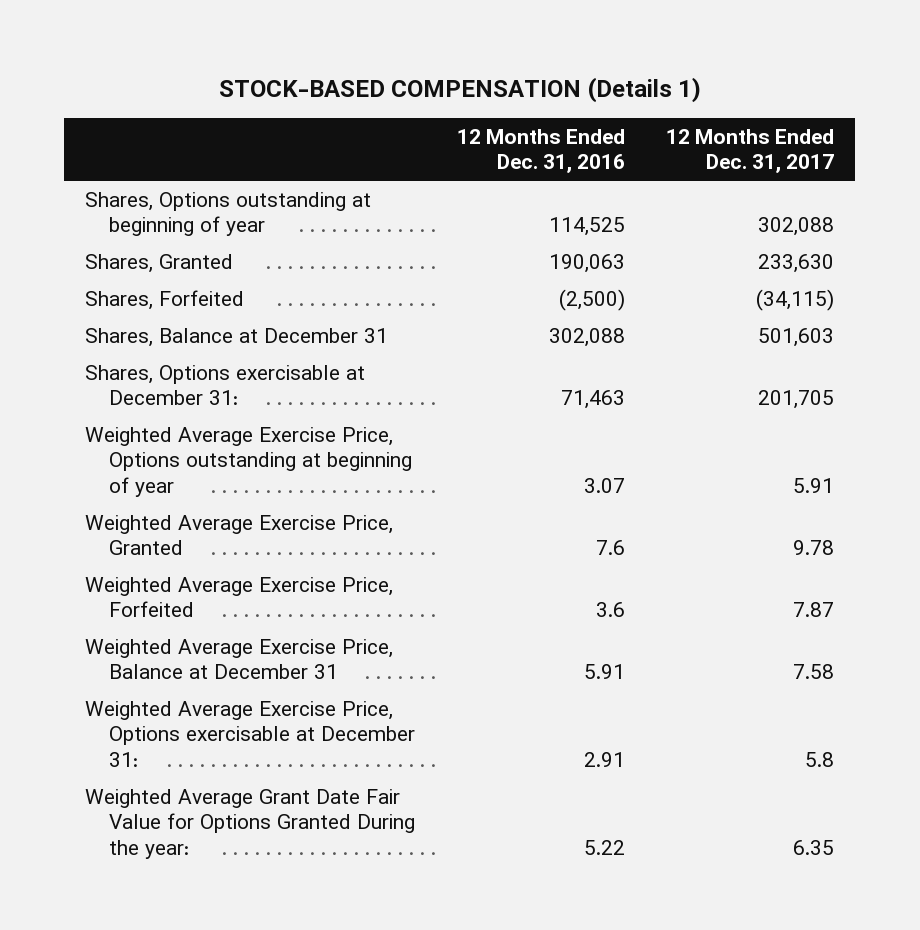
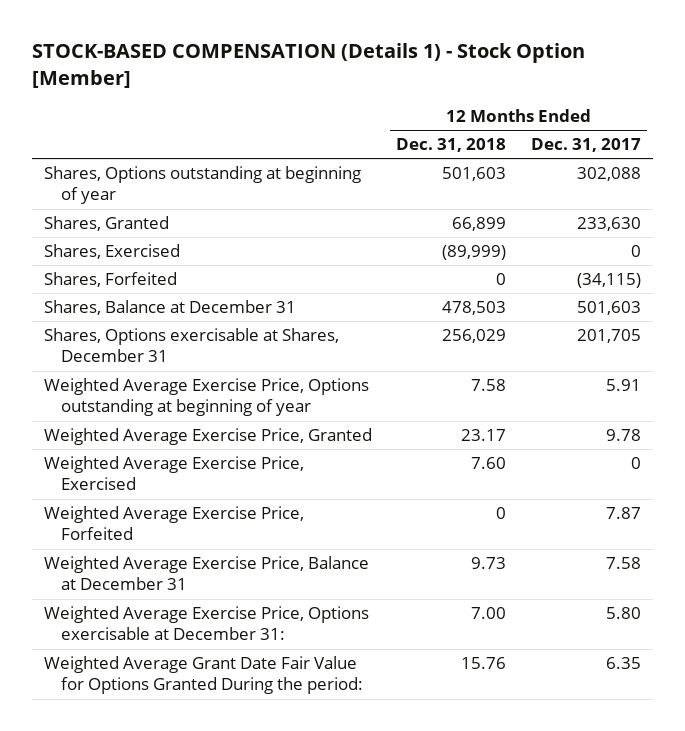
- STOCK-BASED COMPENSATION (Details 1)
+ STOCK-BASED COMPENSATION (Details 1) - Stock Option [Member]
- | 12 Months Ended Dec. 31, 2016 | 12 Months Ended Dec. 31, 2017
+ | 12 Months Ended Dec. 31, 2018 | 12 Months Ended Dec. 31, 2017
+ Shares, Exercised | (89,999) | 0
- Shares, Options exercisable at December 31: | 71,463 | 201,705
+ Shares, Options exercisable at Shares, December 31 | 256,029 | 201,705
+ Weighted Average Exercise Price, Exercised | 7.60 | 0
- Weighted Average Exercise Price, Options exercisable at December 31: | 2.91 | 5.8
- Weighted Average Grant Date Fair Value for Options Granted During the year: | 5.22 | 6.35
+ Weighted Average Exercise Price, Options exercisable at December 31: | 7.00 | 5.80
+ Weighted Average Grant Date Fair Value for Options Granted During the period: | 15.76 | 6.35

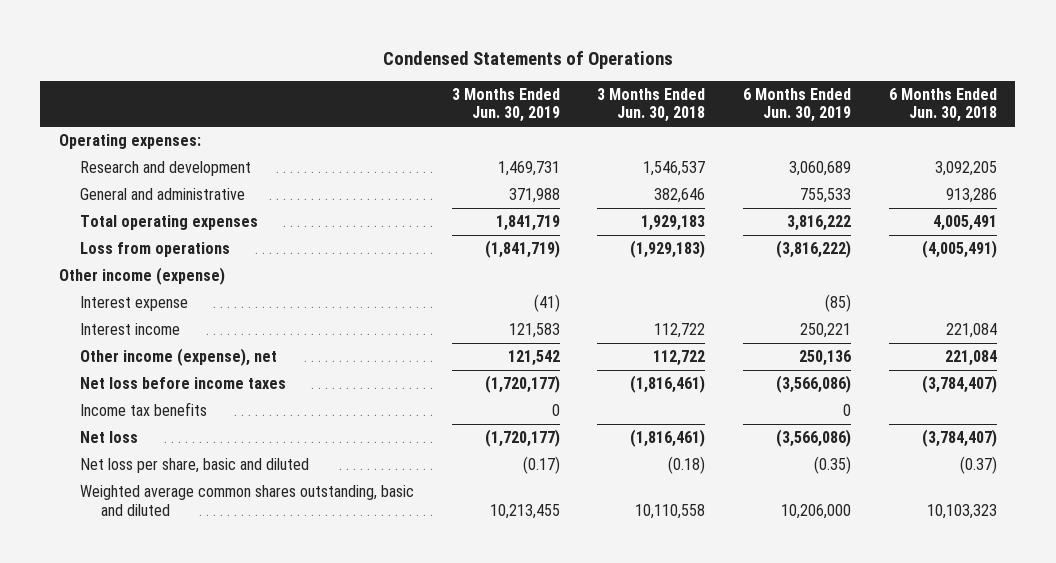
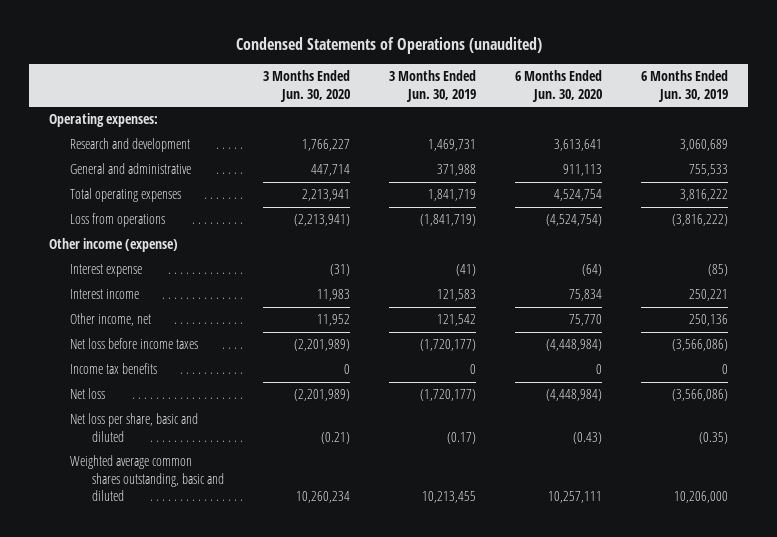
- Condensed Statements of Operations
+ Condensed Statements of Operations (unaudited)
- | 3 Months Ended Jun. 30, 2019 | 3 Months Ended Jun. 30, 2018 | 6 Months Ended Jun. 30, 2019 | 6 Months Ended Jun. 30, 2018
+ | 3 Months Ended Jun. 30, 2020 | 3 Months Ended Jun. 30, 2019 | 6 Months Ended Jun. 30, 2020 | 6 Months Ended Jun. 30, 2019
- Other income (expense), net | 121,542 | 112,722 | 250,136 | 221,084
+ Other income, net | 11,952 | 121,542 | 75,770 | 250,136

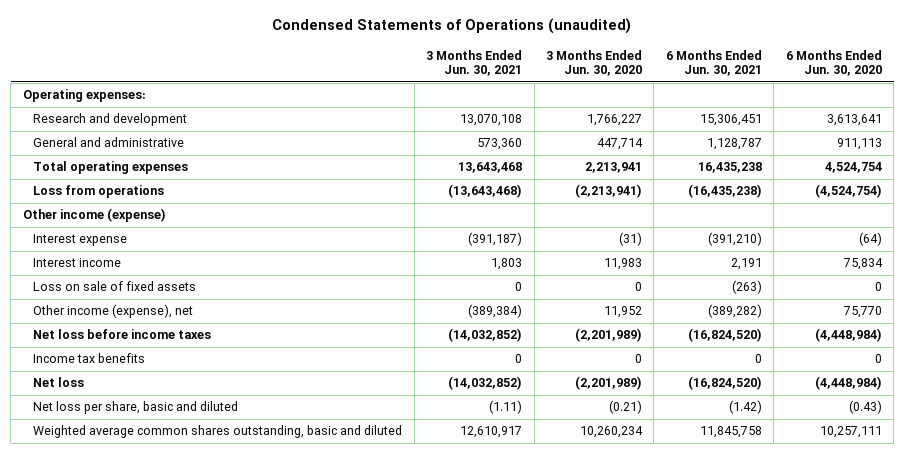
- | 3 Months Ended Jun. 30, 2020 | 3 Months Ended Jun. 30, 2019 | 6 Months Ended Jun. 30, 2020 | 6 Months Ended Jun. 30, 2019
+ | 3 Months Ended Jun. 30, 2021 | 3 Months Ended Jun. 30, 2020 | 6 Months Ended Jun. 30, 2021 | 6 Months Ended Jun. 30, 2020
- Other income, net | 11,952 | 121,542 | 75,770 | 250,136
+ Loss on sale of fixed assets | 0 | 0 | (263) | 0
+ Other income (expense), net | (389,384) | 11,952 | (389,282) | 75,770

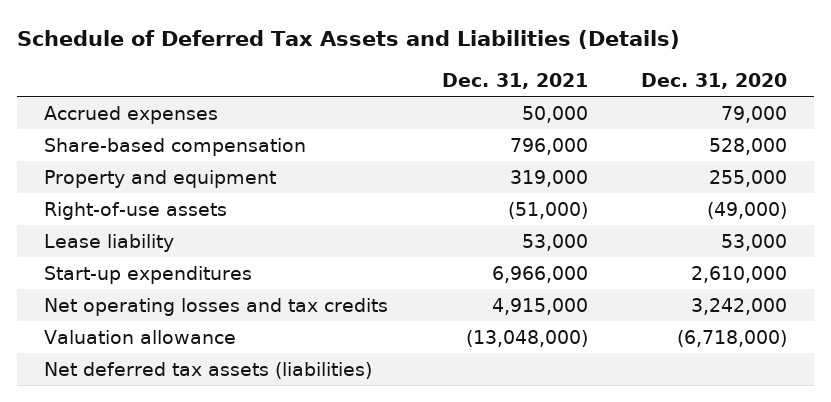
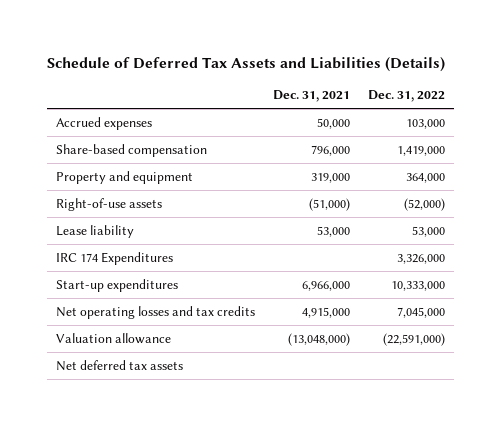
- | Dec. 31, 2021 | Dec. 31, 2020
+ | Dec. 31, 2021 | Dec. 31, 2022
+ IRC 174 Expenditures | | 3,326,000
- Net deferred tax assets (liabilities)
+ Net deferred tax assets

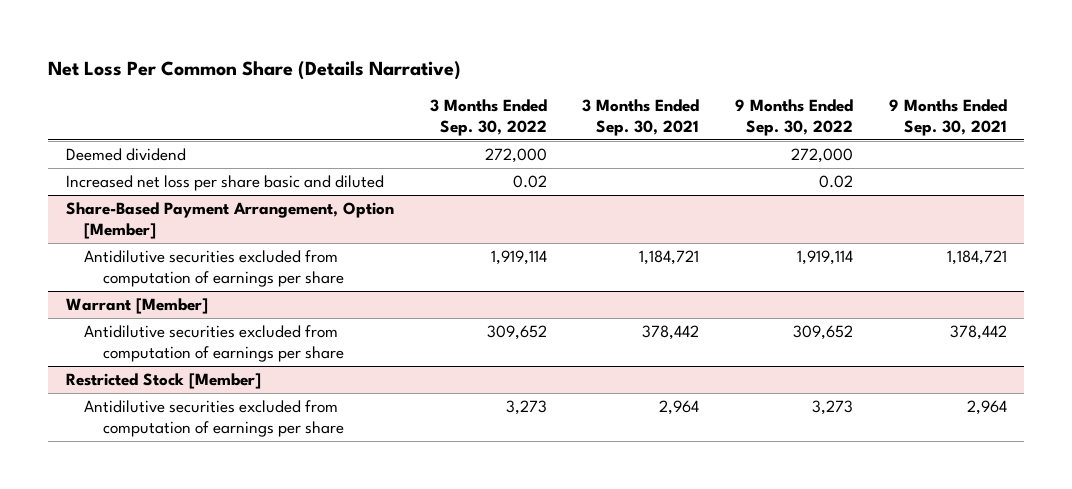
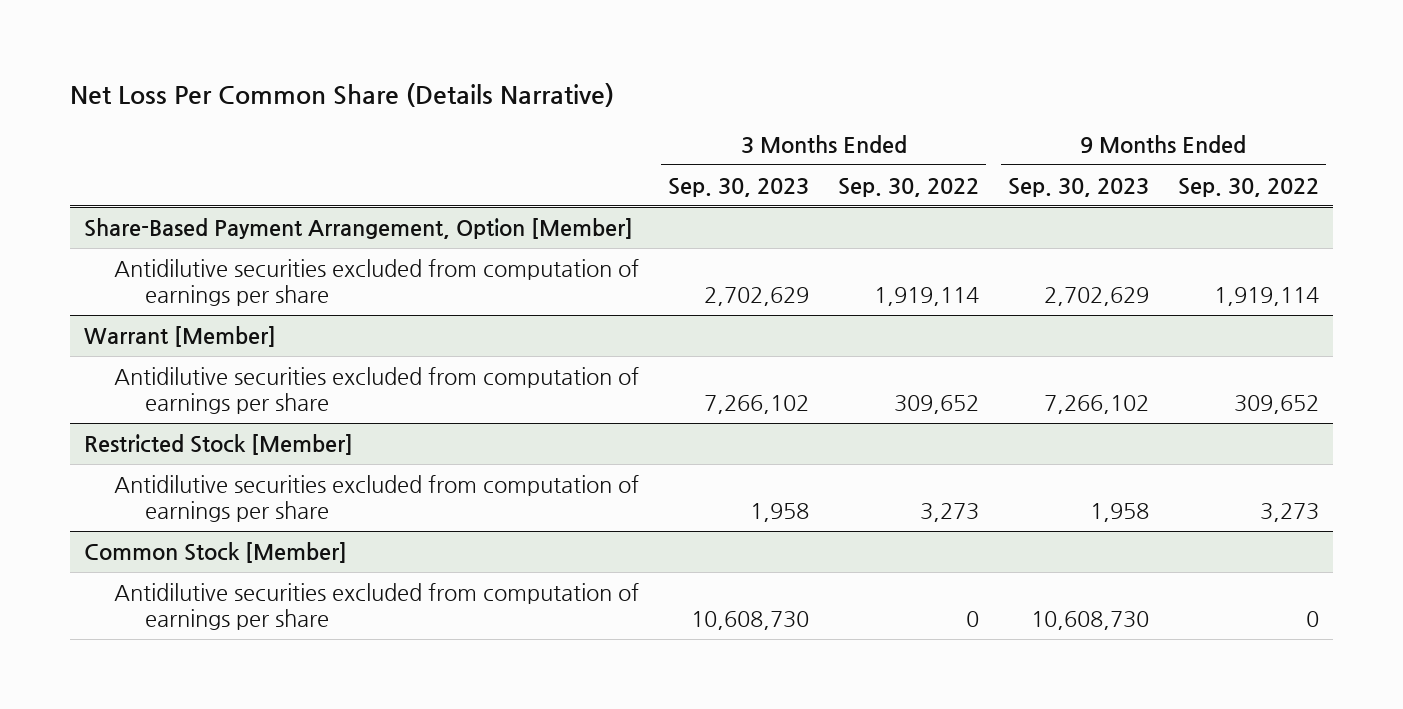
- | 3 Months Ended Sep. 30, 2022 | 3 Months Ended Sep. 30, 2021 | 9 Months Ended Sep. 30, 2022 | 9 Months Ended Sep. 30, 2021
+ | 3 Months Ended Sep. 30, 2023 | 3 Months Ended Sep. 30, 2022 | 9 Months Ended Sep. 30, 2023 | 9 Months Ended Sep. 30, 2022
- Deemed dividend | 272,000 | | 272,000 |
- Increased net loss per share basic and diluted | 0.02 | | 0.02 |
+ Common Stock [Member]
+ Antidilutive securities excluded from computation of earnings per share | 10,608,730 | 0 | 10,608,730 | 0

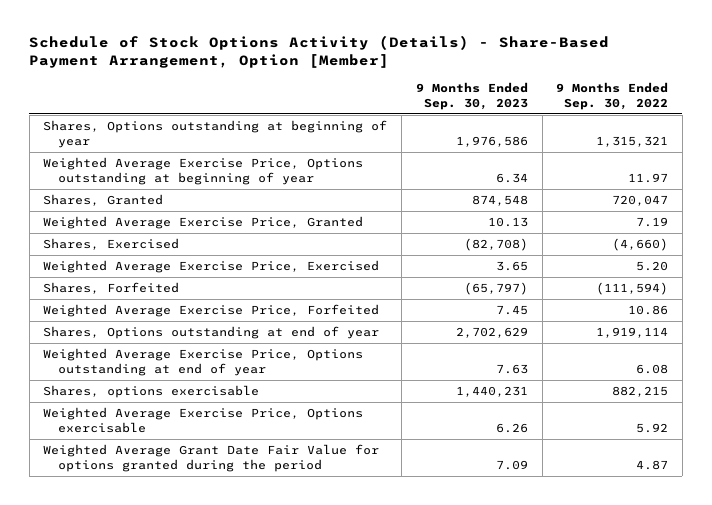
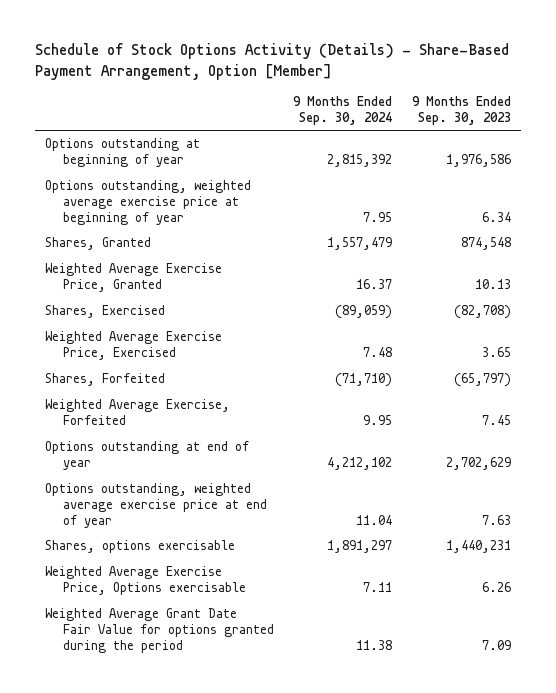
- | 9 Months Ended Sep. 30, 2023 | 9 Months Ended Sep. 30, 2022
+ | 9 Months Ended Sep. 30, 2024 | 9 Months Ended Sep. 30, 2023
- Shares, Options outstanding at beginning of year | 1,976,586 | 1,315,321
- Weighted Average Exercise Price, Options outstanding at beginning of year | 6.34 | 11.97
+ Options outstanding at beginning of year | 2,815,392 | 1,976,586
+ Options outstanding, weighted average exercise price at beginning of year | 7.95 | 6.34
- Weighted Average Exercise Price, Forfeited | 7.45 | 10.86
- Shares, Options outstanding at end of year | 2,702,629 | 1,919,114
- Weighted Average Exercise Price, Options outstanding at end of year | 7.63 | 6.08
+ Weighted Average Exercise, Forfeited | 9.95 | 7.45
+ Options outstanding at end of year | 4,212,102 | 2,702,629
+ Options outstanding, weighted average exercise price at end of year | 11.04 | 7.63

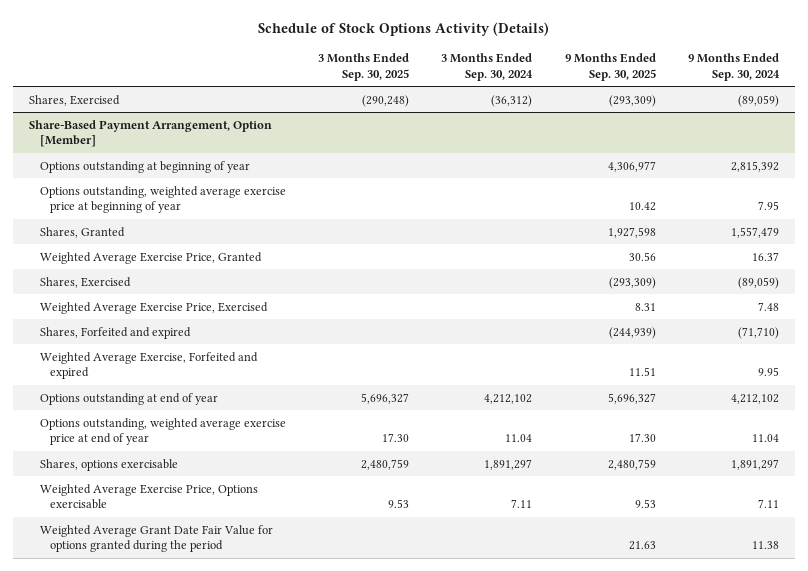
- Schedule of Stock Options Activity (Details) - Share-Based Payment Arrangement, Option [Member]
+ Schedule of Stock Options Activity (Details)
- | 9 Months Ended Sep. 30, 2024 | 9 Months Ended Sep. 30, 2023
+ | 3 Months Ended Sep. 30, 2025 | 3 Months Ended Sep. 30, 2024 | 9 Months Ended Sep. 30, 2025 | 9 Months Ended Sep. 30, 2024
+ Shares, Exercised | (290,248) | (36,312) | (293,309) | (89,059)
+ Share-Based Payment Arrangement, Option [Member]
- Shares, Forfeited | (71,710) | (65,797)
- Weighted Average Exercise, Forfeited | 9.95 | 7.45
+ Shares, Forfeited and expired | | | (244,939) | (71,710)
+ Weighted Average Exercise, Forfeited and expired | | | 11.51 | 9.95

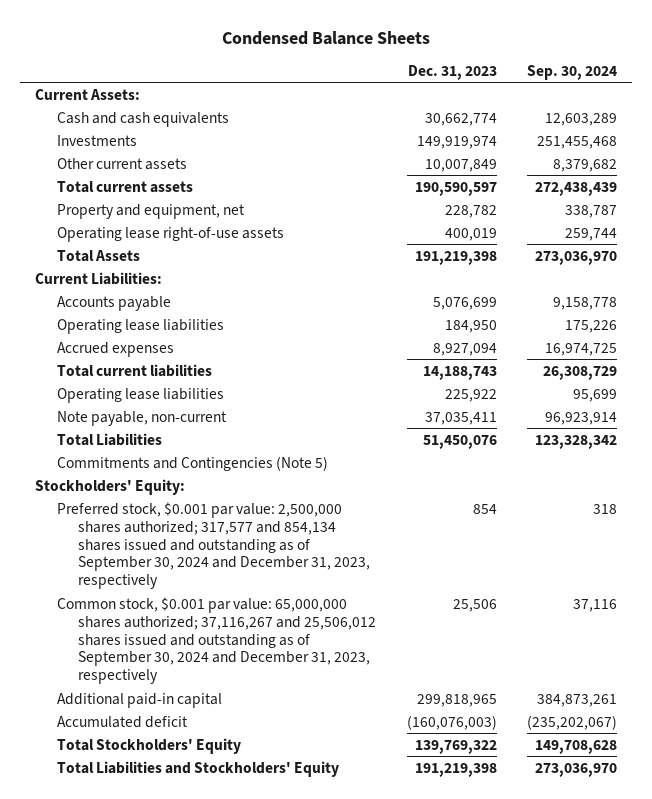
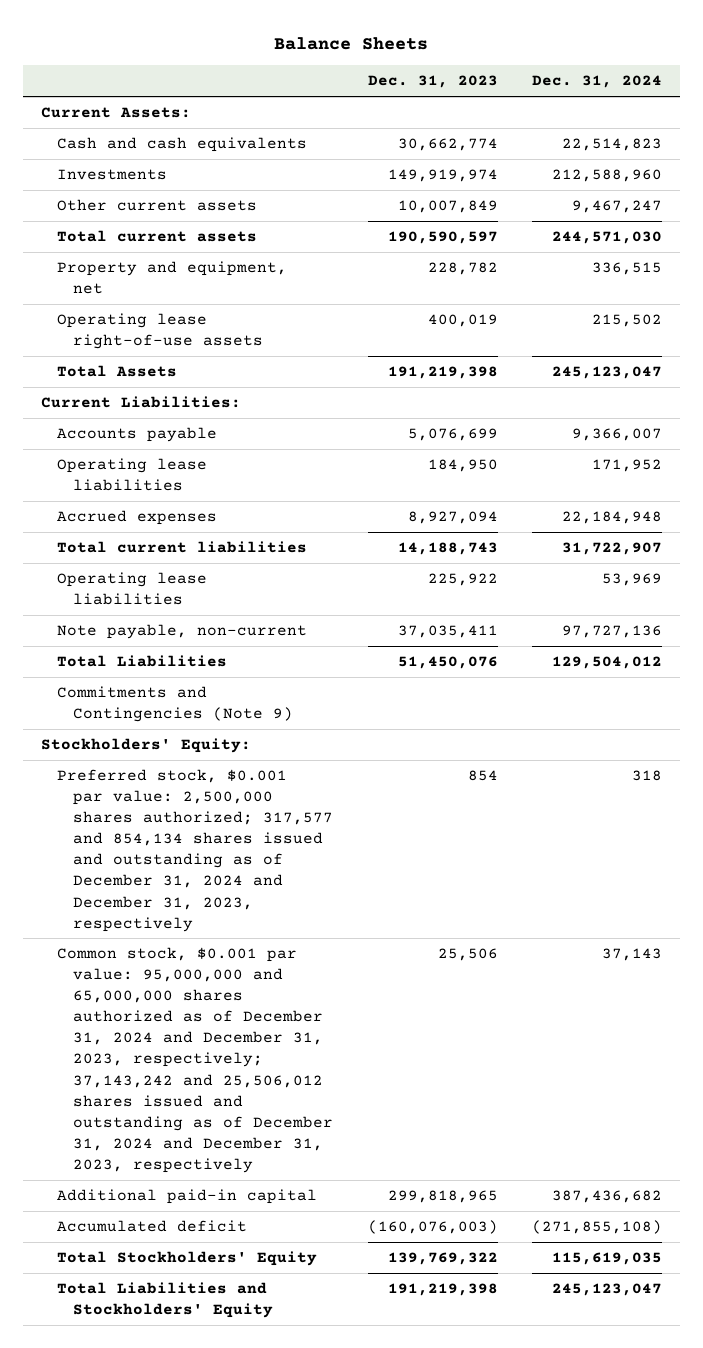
- Condensed Balance Sheets
+ Balance Sheets
- | Dec. 31, 2023 | Sep. 30, 2024
+ | Dec. 31, 2023 | Dec. 31, 2024
- Commitments and Contingencies (Note 5)
+ Commitments and Contingencies (Note 9)
- Preferred stock, $0.001 par value: 2,500,000 shares authorized; 317,577 and 854,134 shares issued and outstanding as of September 30, 2024 and December 31, 2023, respectively | 854 | 318
- Common stock, $0.001 par value: 65,000,000 shares authorized; 37,116,267 and 25,506,012 shares issued and outstanding as of September 30, 2024 and December 31, 2023, respectively | 25,506 | 37,116
+ Preferred stock, $0.001 par value: 2,500,000 shares authorized; 317,577 and 854,134 shares issued and outstanding as of December 31, 2024 and December 31, 2023, respectively | 854 | 318
+ Common stock, $0.001 par value: 95,000,000 and 65,000,000 shares authorized as of December 31, 2024 and December 31, 2023, respectively; 37,143,242 and 25,506,012 shares issued and outstanding as of December 31, 2024 and December 31, 2023, respectively | 25,506 | 37,143

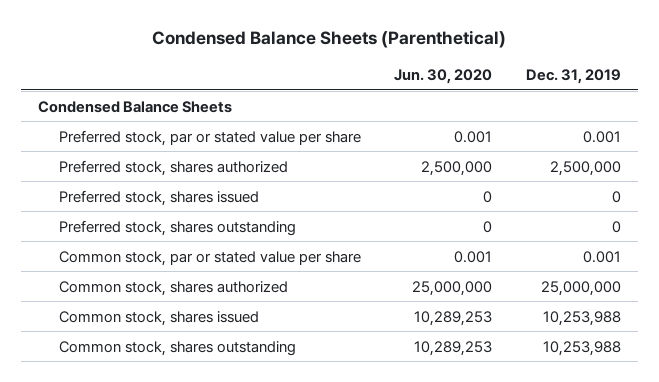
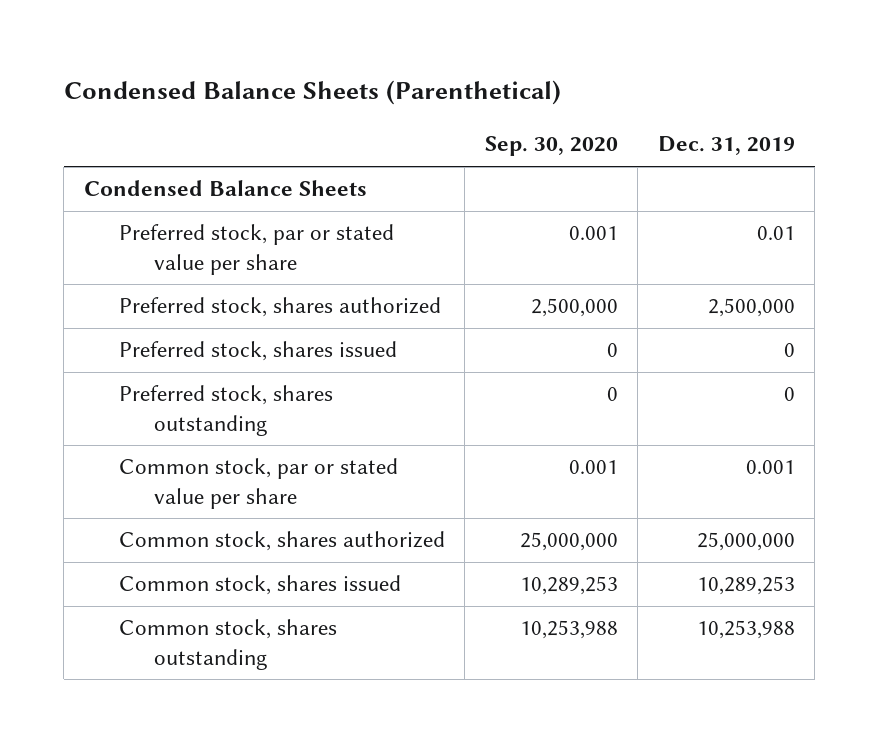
- | Jun. 30, 2020 | Dec. 31, 2019
+ | Sep. 30, 2020 | Dec. 31, 2019
- Preferred stock, par or stated value per share | 0.001 | 0.001
+ Preferred stock, par or stated value per share | 0.001 | 0.01
- Common stock, shares issued | 10,289,253 | 10,253,988
+ Common stock, shares issued | 10,289,253 | 10,289,253

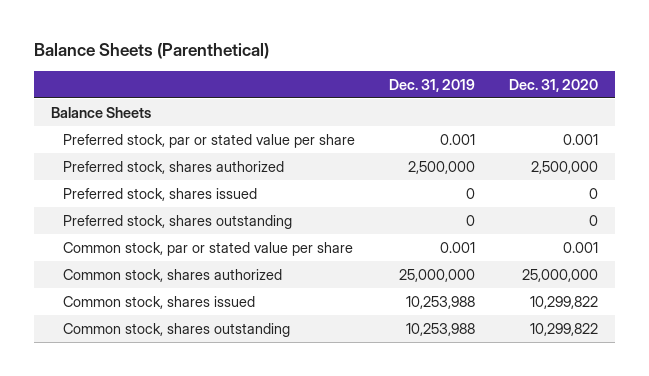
- Condensed Balance Sheets (Parenthetical)
+ Balance Sheets (Parenthetical)
- | Sep. 30, 2020 | Dec. 31, 2019
+ | Dec. 31, 2019 | Dec. 31, 2020
- Condensed Balance Sheets
- Preferred stock, par or stated value per share | 0.001 | 0.01
+ Balance Sheets
+ Preferred stock, par or stated value per share | 0.001 | 0.001
- Common stock, shares issued | 10,289,253 | 10,289,253
+ Common stock, shares issued | 10,253,988 | 10,299,822

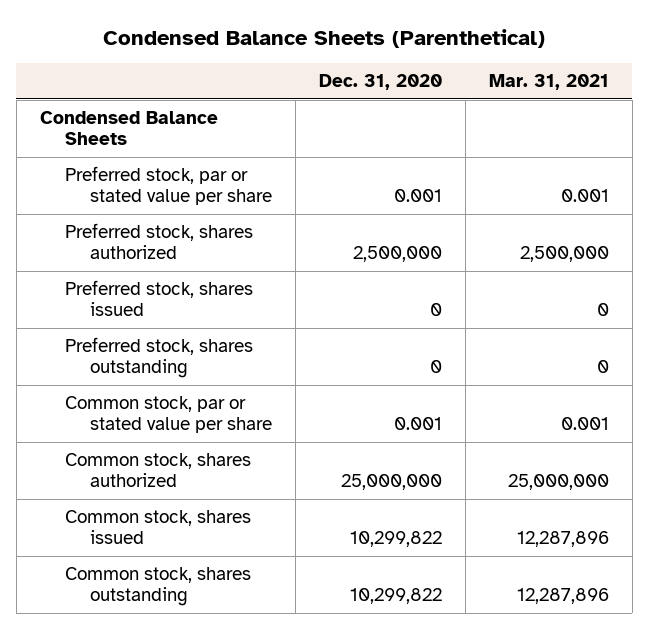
- Balance Sheets (Parenthetical)
+ Condensed Balance Sheets (Parenthetical)
- | Dec. 31, 2019 | Dec. 31, 2020
+ | Dec. 31, 2020 | Mar. 31, 2021
- Balance Sheets
+ Condensed Balance Sheets

